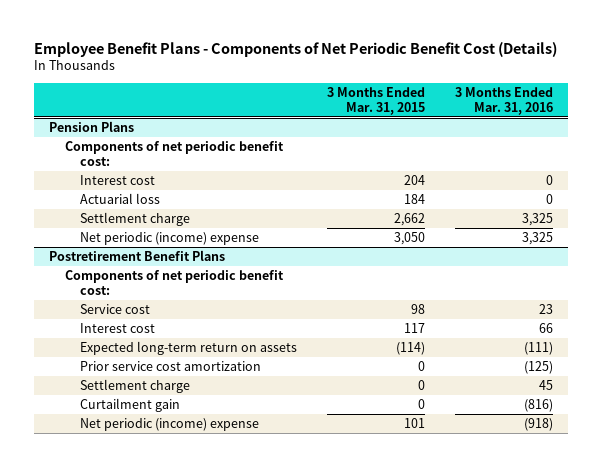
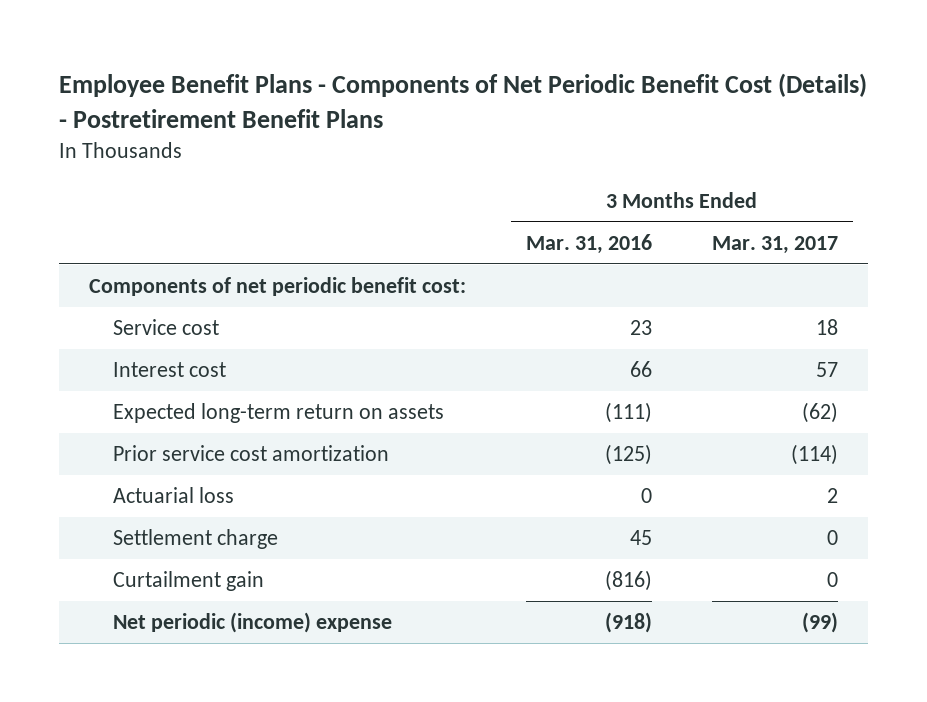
- Employee Benefit Plans - Components of Net Periodic Benefit Cost (Details)
+ Employee Benefit Plans - Components of Net Periodic Benefit Cost (Details) - Postretirement Benefit Plans
- | 3 Months Ended Mar. 31, 2015 | 3 Months Ended Mar. 31, 2016
+ | 3 Months Ended Mar. 31, 2016 | 3 Months Ended Mar. 31, 2017
- Pension Plans
- Interest cost | 204 | 0
- Actuarial loss | 184 | 0
- Settlement charge | 2,662 | 3,325
- Net periodic (income) expense | 3,050 | 3,325
- Postretirement Benefit Plans
- Components of net periodic benefit cost:
+ Actuarial loss | 0 | 2

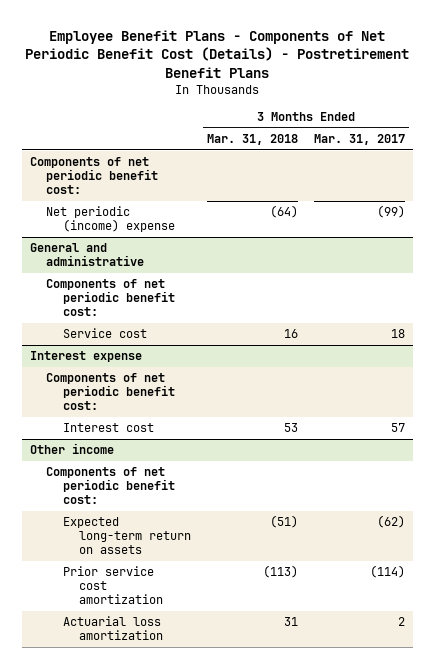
- | 3 Months Ended Mar. 31, 2016 | 3 Months Ended Mar. 31, 2017
+ | 3 Months Ended Mar. 31, 2018 | 3 Months Ended Mar. 31, 2017
moved up: Net periodic (income) expense | (64) | (99)
+ General and administrative
+ Components of net periodic benefit cost:
+ Interest expense
+ Components of net periodic benefit cost:
+ Other income
+ Components of net periodic benefit cost:
- Actuarial loss | 0 | 2
- Settlement charge | 45 | 0
- Curtailment gain | (816) | 0
+ Actuarial loss amortization | 31 | 2

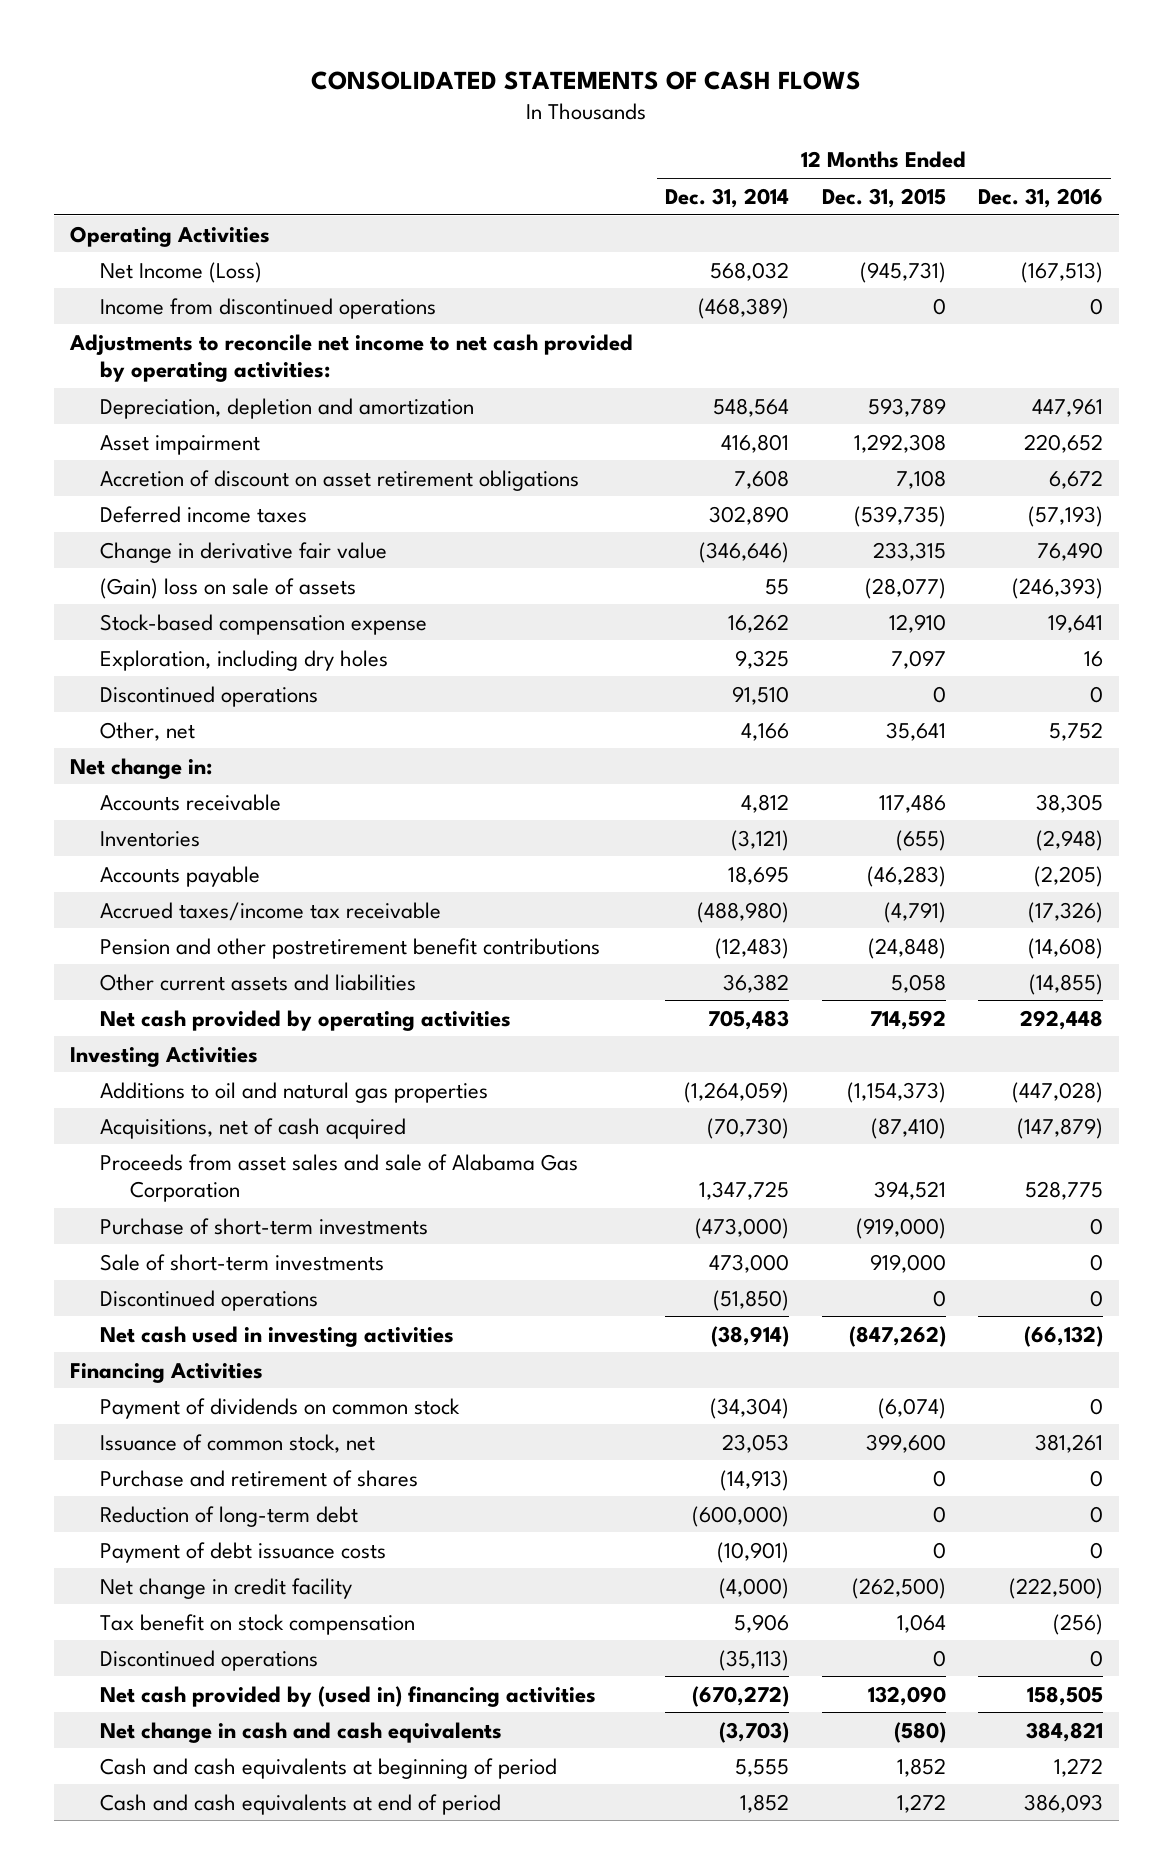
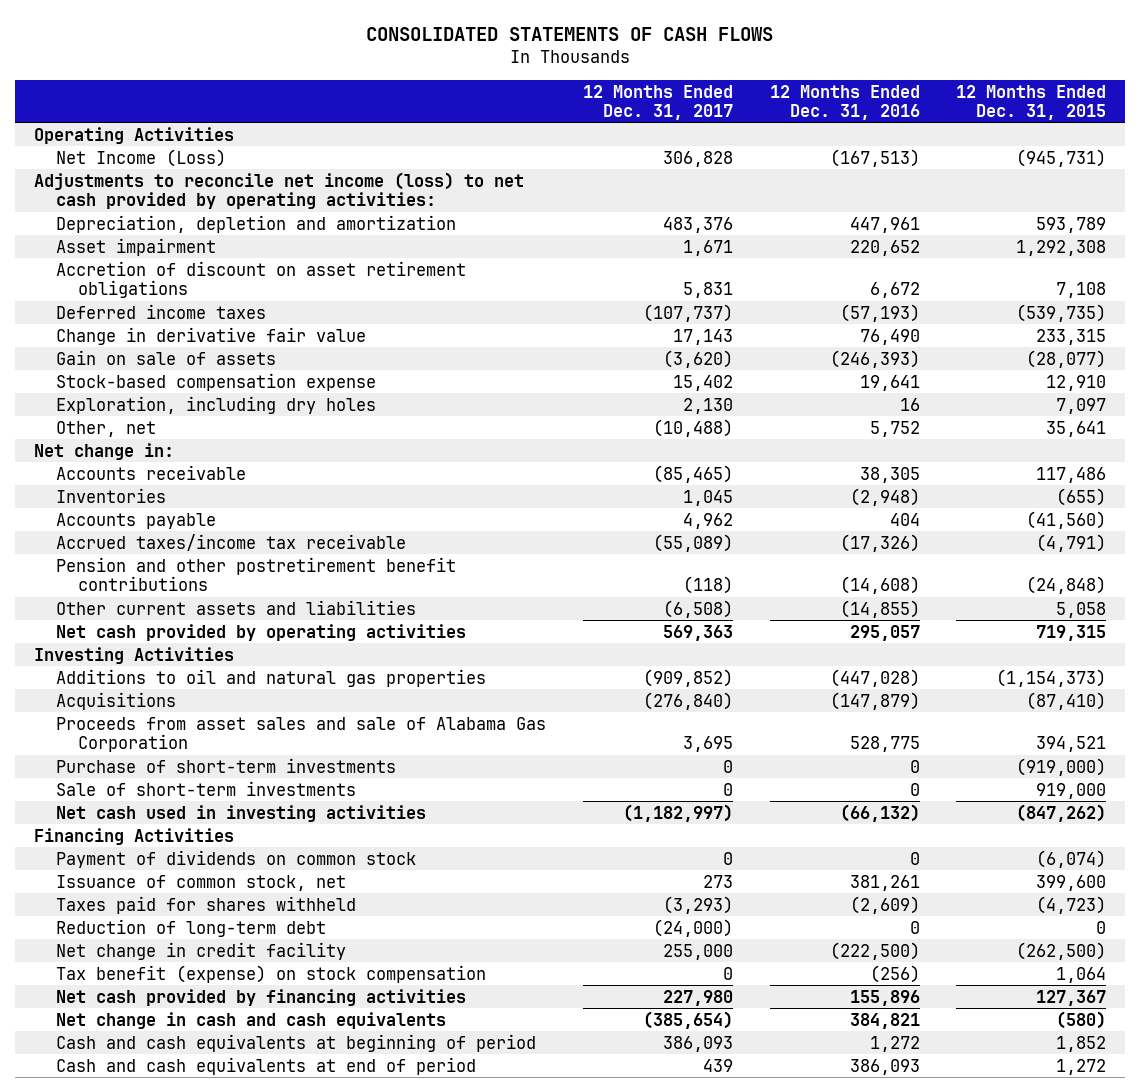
- | 12 Months Ended Dec. 31, 2014 | 12 Months Ended Dec. 31, 2015 | 12 Months Ended Dec. 31, 2016
+ | 12 Months Ended Dec. 31, 2017 | 12 Months Ended Dec. 31, 2016 | 12 Months Ended Dec. 31, 2015
- Income from discontinued operations | (468,389) | 0 | 0
- Adjustments to reconcile net income to net cash provided by operating activities:
+ Adjustments to reconcile net income (loss) to net cash provided by operating activities:
- (Gain) loss on sale of assets | 55 | (28,077) | (246,393)
+ Gain on sale of assets | (3,620) | (246,393) | (28,077)
- Discontinued operations | 91,510 | 0 | 0
- Accounts payable | 18,695 | (46,283) | (2,205)
+ Accounts payable | 4,962 | 404 | (41,560)
- Net cash provided by operating activities | 705,483 | 714,592 | 292,448
+ Net cash provided by operating activities | 569,363 | 295,057 | 719,315
- Acquisitions, net of cash acquired | (70,730) | (87,410) | (147,879)
+ Acquisitions | (276,840) | (147,879) | (87,410)
- Discontinued operations | (51,850) | 0 | 0
- Purchase and retirement of shares | (14,913) | 0 | 0
+ Taxes paid for shares withheld | (3,293) | (2,609) | (4,723)
- Payment of debt issuance costs | (10,901) | 0 | 0
- Tax benefit on stock compensation | 5,906 | 1,064 | (256)
- Discontinued operations | (35,113) | 0 | 0
- Net cash provided by (used in) financing activities | (670,272) | 132,090 | 158,505
+ Tax benefit (expense) on stock compensation | 0 | (256) | 1,064
+ Net cash provided by financing activities | 227,980 | 155,896 | 127,367

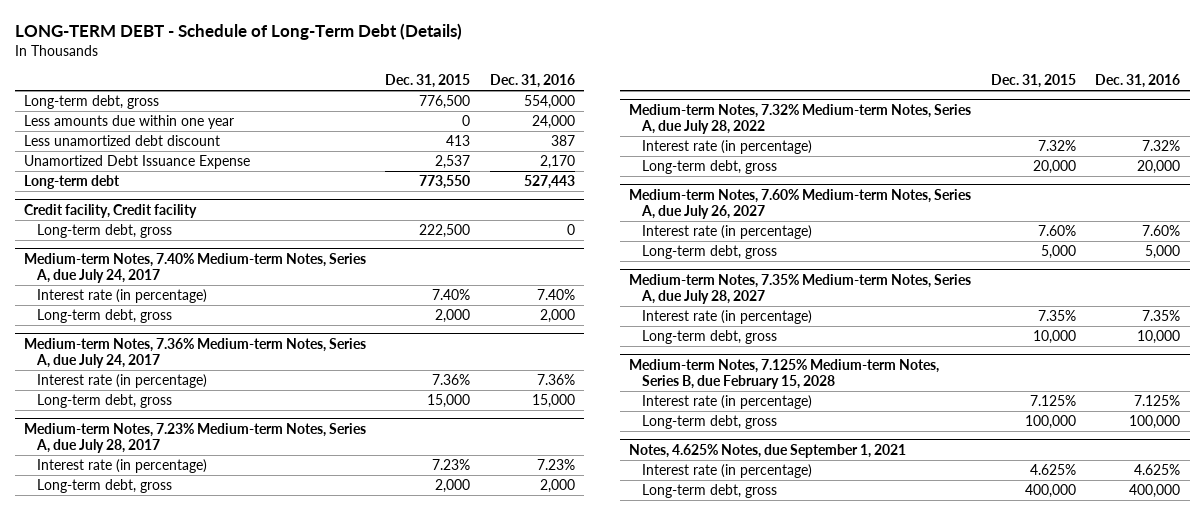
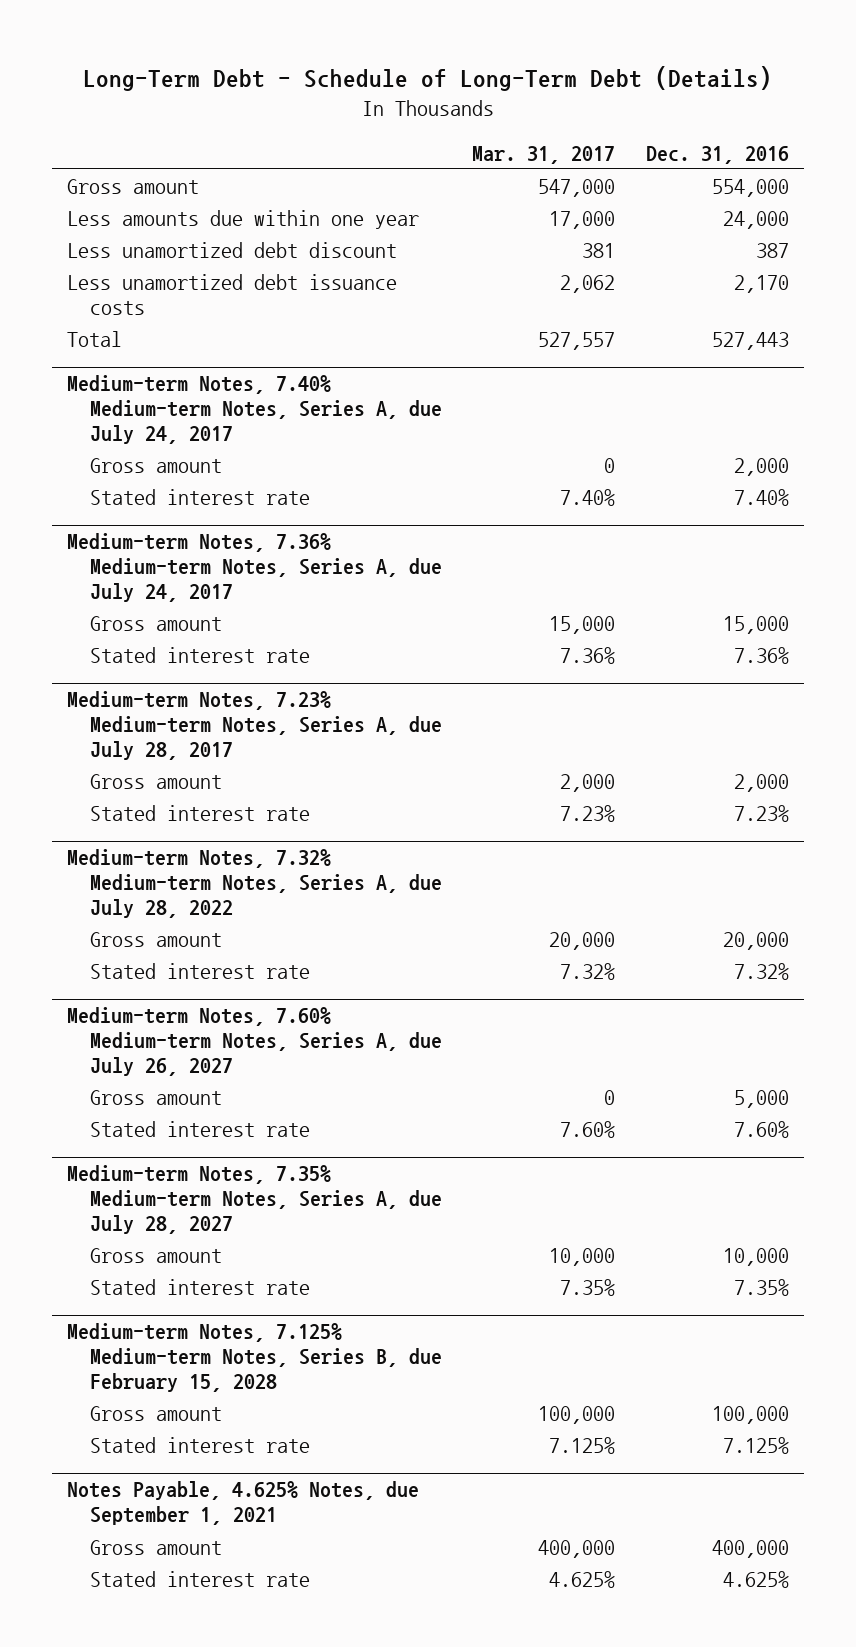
- LONG-TERM DEBT - Schedule of Long-Term Debt (Details)
+ Long-Term Debt - Schedule of Long-Term Debt (Details)
- | Dec. 31, 2015 | Dec. 31, 2016
+ | Mar. 31, 2017 | Dec. 31, 2016
- Long-term debt, gross | 776,500 | 554,000
+ Gross amount | 547,000 | 554,000
- Unamortized Debt Issuance Expense | 2,537 | 2,170
- Long-term debt | 773,550 | 527,443
- Credit facility, Credit facility
- Long-term debt, gross | 222,500 | 0
+ Less unamortized debt issuance costs | 2,062 | 2,170
+ Total | 527,557 | 527,443
@ Medium-term Notes, 7.40% Medium-term Notes, Series A, due July 24, 2017
- Interest rate (in percentage) | 7.40% | 7.40%
- Long-term debt, gross | 2,000 | 2,000
+ Gross amount | 0 | 2,000
+ Stated interest rate | 7.40% | 7.40%
@ Medium-term Notes, 7.36% Medium-term Notes, Series A, due July 24, 2017
- Interest rate (in percentage) | 7.36% | 7.36%
- Long-term debt, gross | 15,000 | 15,000
+ Gross amount | 15,000 | 15,000
+ Stated interest rate | 7.36% | 7.36%
@ Medium-term Notes, 7.23% Medium-term Notes, Series A, due July 28, 2017
- Interest rate (in percentage) | 7.23% | 7.23%
- Long-term debt, gross | 2,000 | 2,000
+ Gross amount | 2,000 | 2,000
+ Stated interest rate | 7.23% | 7.23%
@ Medium-term Notes, 7.32% Medium-term Notes, Series A, due July 28, 2022
- Interest rate (in percentage) | 7.32% | 7.32%
- Long-term debt, gross | 20,000 | 20,000
+ Gross amount | 20,000 | 20,000
+ Stated interest rate | 7.32% | 7.32%
@ Medium-term Notes, 7.60% Medium-term Notes, Series A, due July 26, 2027
- Interest rate (in percentage) | 7.60% | 7.60%
- Long-term debt, gross | 5,000 | 5,000
+ Gross amount | 0 | 5,000
+ Stated interest rate | 7.60% | 7.60%
@ Medium-term Notes, 7.35% Medium-term Notes, Series A, due July 28, 2027
- Interest rate (in percentage) | 7.35% | 7.35%
- Long-term debt, gross | 10,000 | 10,000
+ Gross amount | 10,000 | 10,000
+ Stated interest rate | 7.35% | 7.35%
@ Medium-term Notes, 7.125% Medium-term Notes, Series B, due February 15, 2028
- Interest rate (in percentage) | 7.125% | 7.125%
- Long-term debt, gross | 100,000 | 100,000
- Notes, 4.625% Notes, due September 1, 2021
- Interest rate (in percentage) | 4.625% | 4.625%
- Long-term debt, gross | 400,000 | 400,000
@ Medium-term Notes, 7.125% Medium-term Notes, Series B, due February 15, 2028
+ Gross amount | 100,000 | 100,000
+ Stated interest rate | 7.125% | 7.125%
+ Notes Payable, 4.625% Notes, due September 1, 2021
+ Gross amount | 400,000 | 400,000
+ Stated interest rate | 4.625% | 4.625%

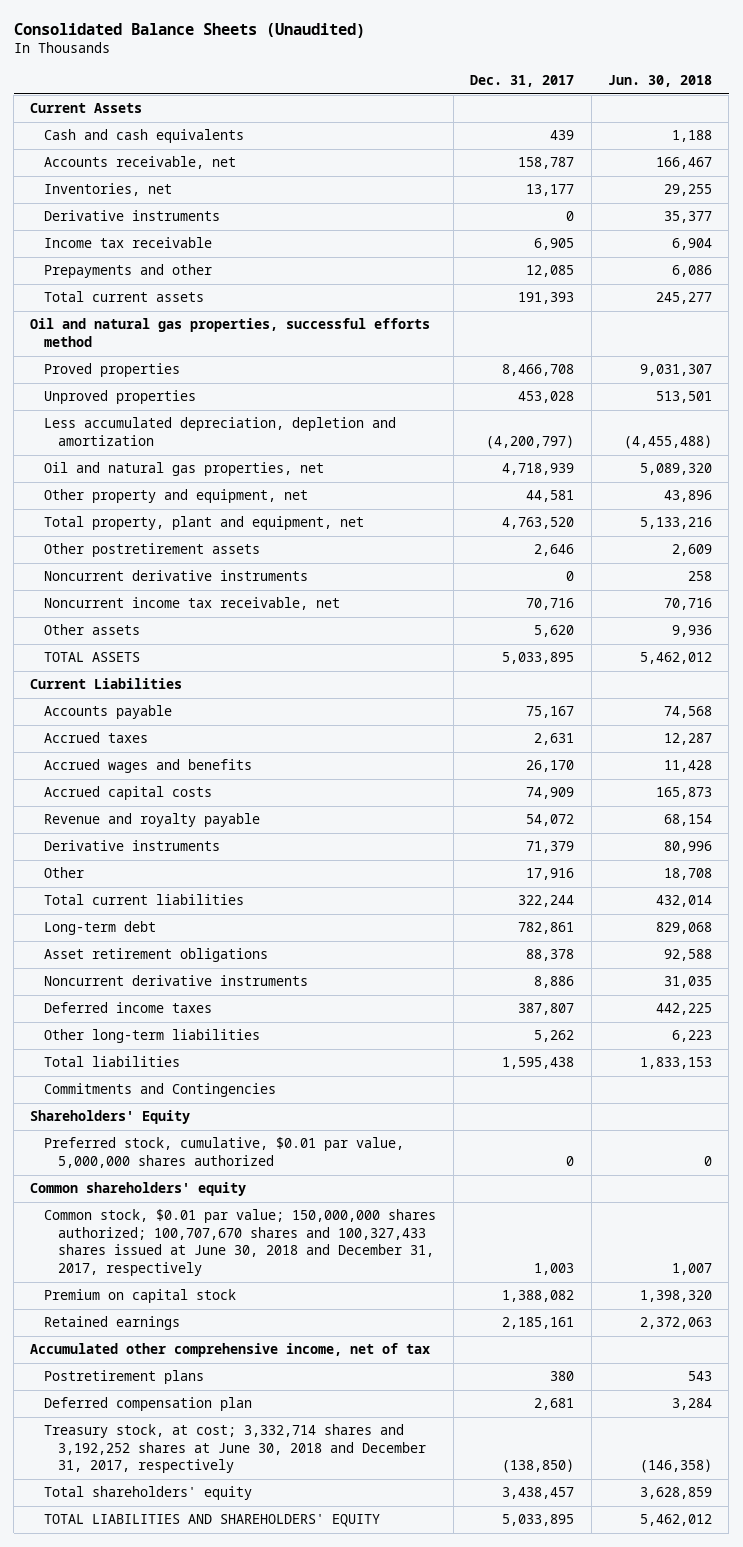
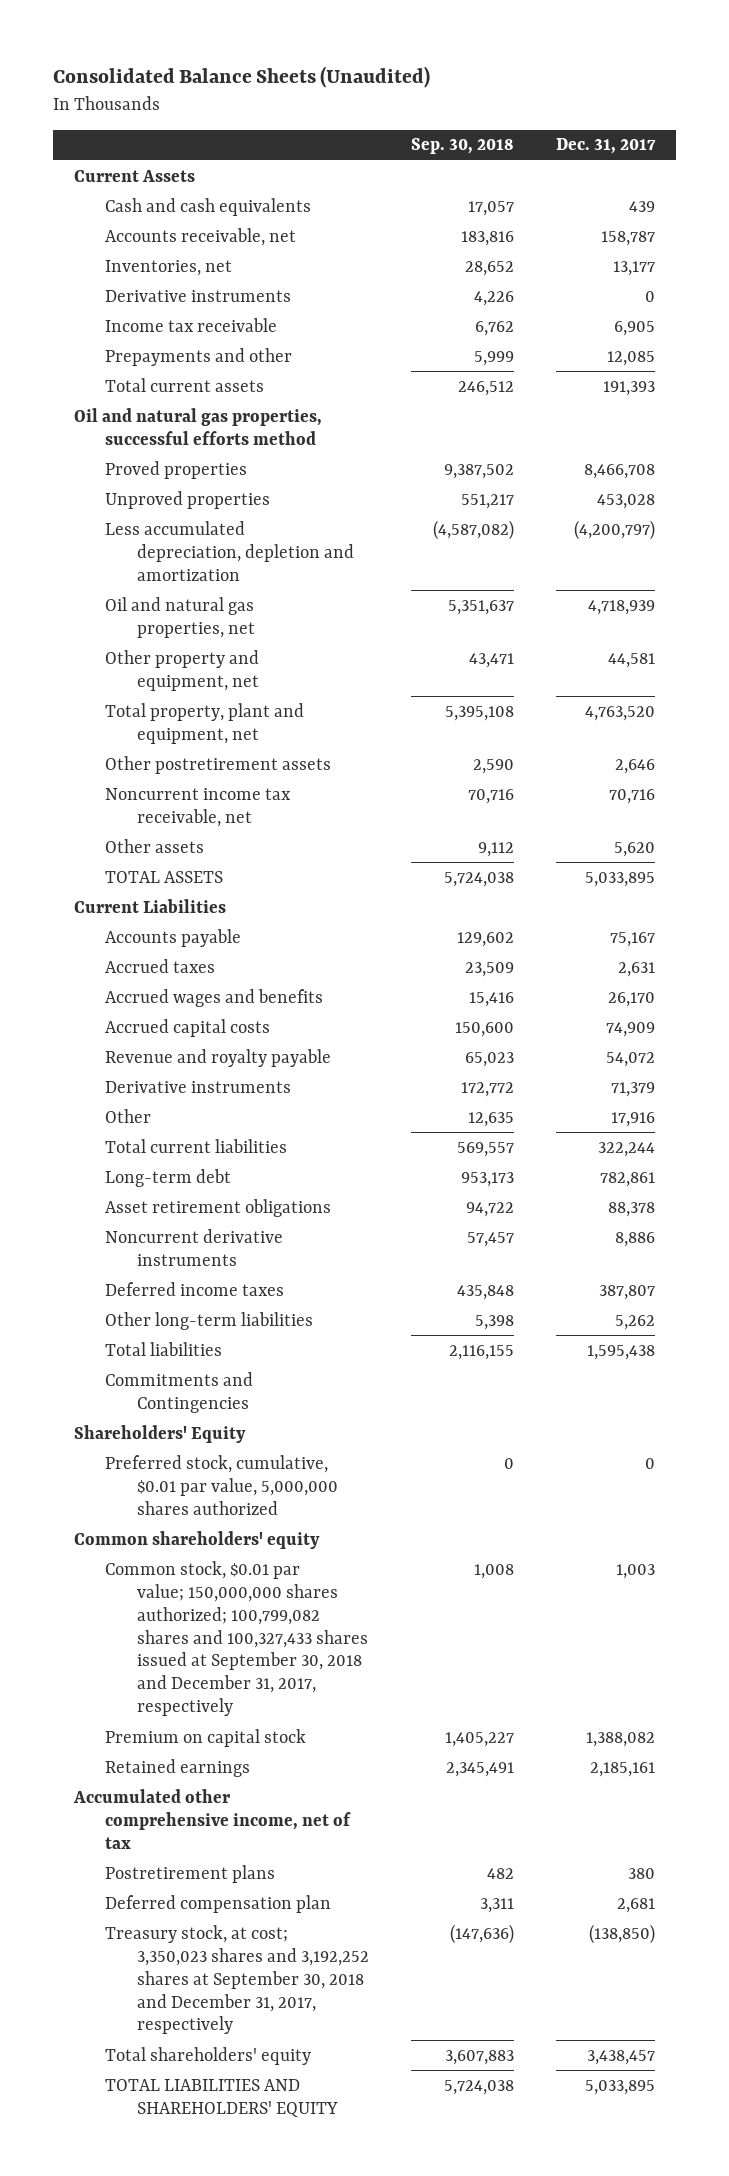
- | Dec. 31, 2017 | Jun. 30, 2018
+ | Sep. 30, 2018 | Dec. 31, 2017
- Noncurrent derivative instruments | 0 | 258
- Common stock, $0.01 par value; 150,000,000 shares authorized; 100,707,670 shares and 100,327,433 shares issued at June 30, 2018 and December 31, 2017, respectively | 1,003 | 1,007
+ Common stock, $0.01 par value; 150,000,000 shares authorized; 100,799,082 shares and 100,327,433 shares issued at September 30, 2018 and December 31, 2017, respectively | 1,008 | 1,003
- Treasury stock, at cost; 3,332,714 shares and 3,192,252 shares at June 30, 2018 and December 31, 2017, respectively | (138,850) | (146,358)
+ Treasury stock, at cost; 3,350,023 shares and 3,192,252 shares at September 30, 2018 and December 31, 2017, respectively | (147,636) | (138,850)

